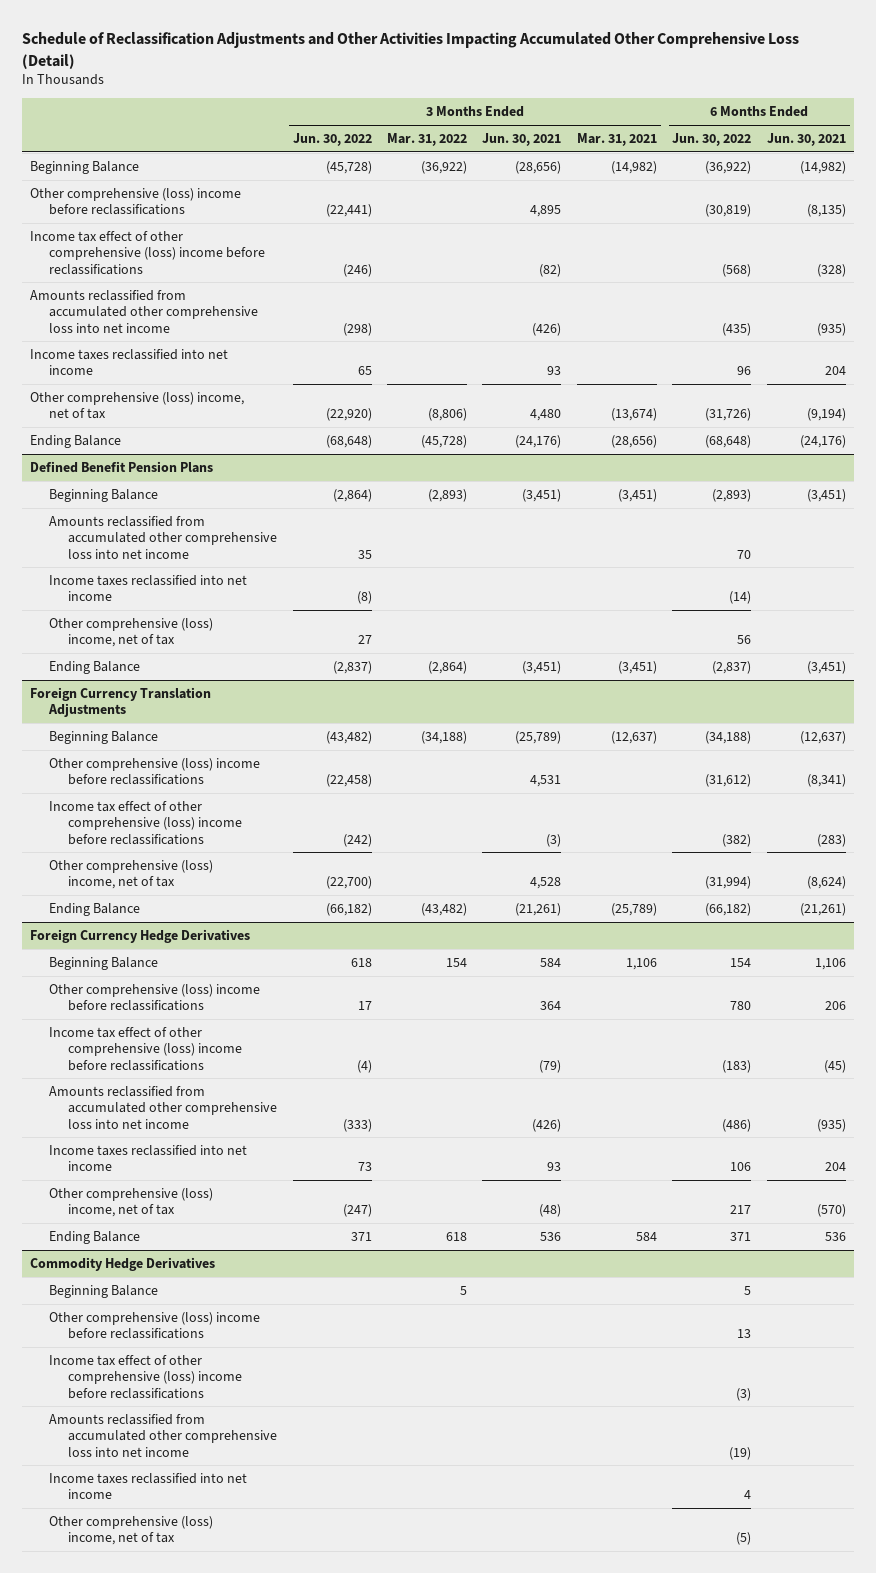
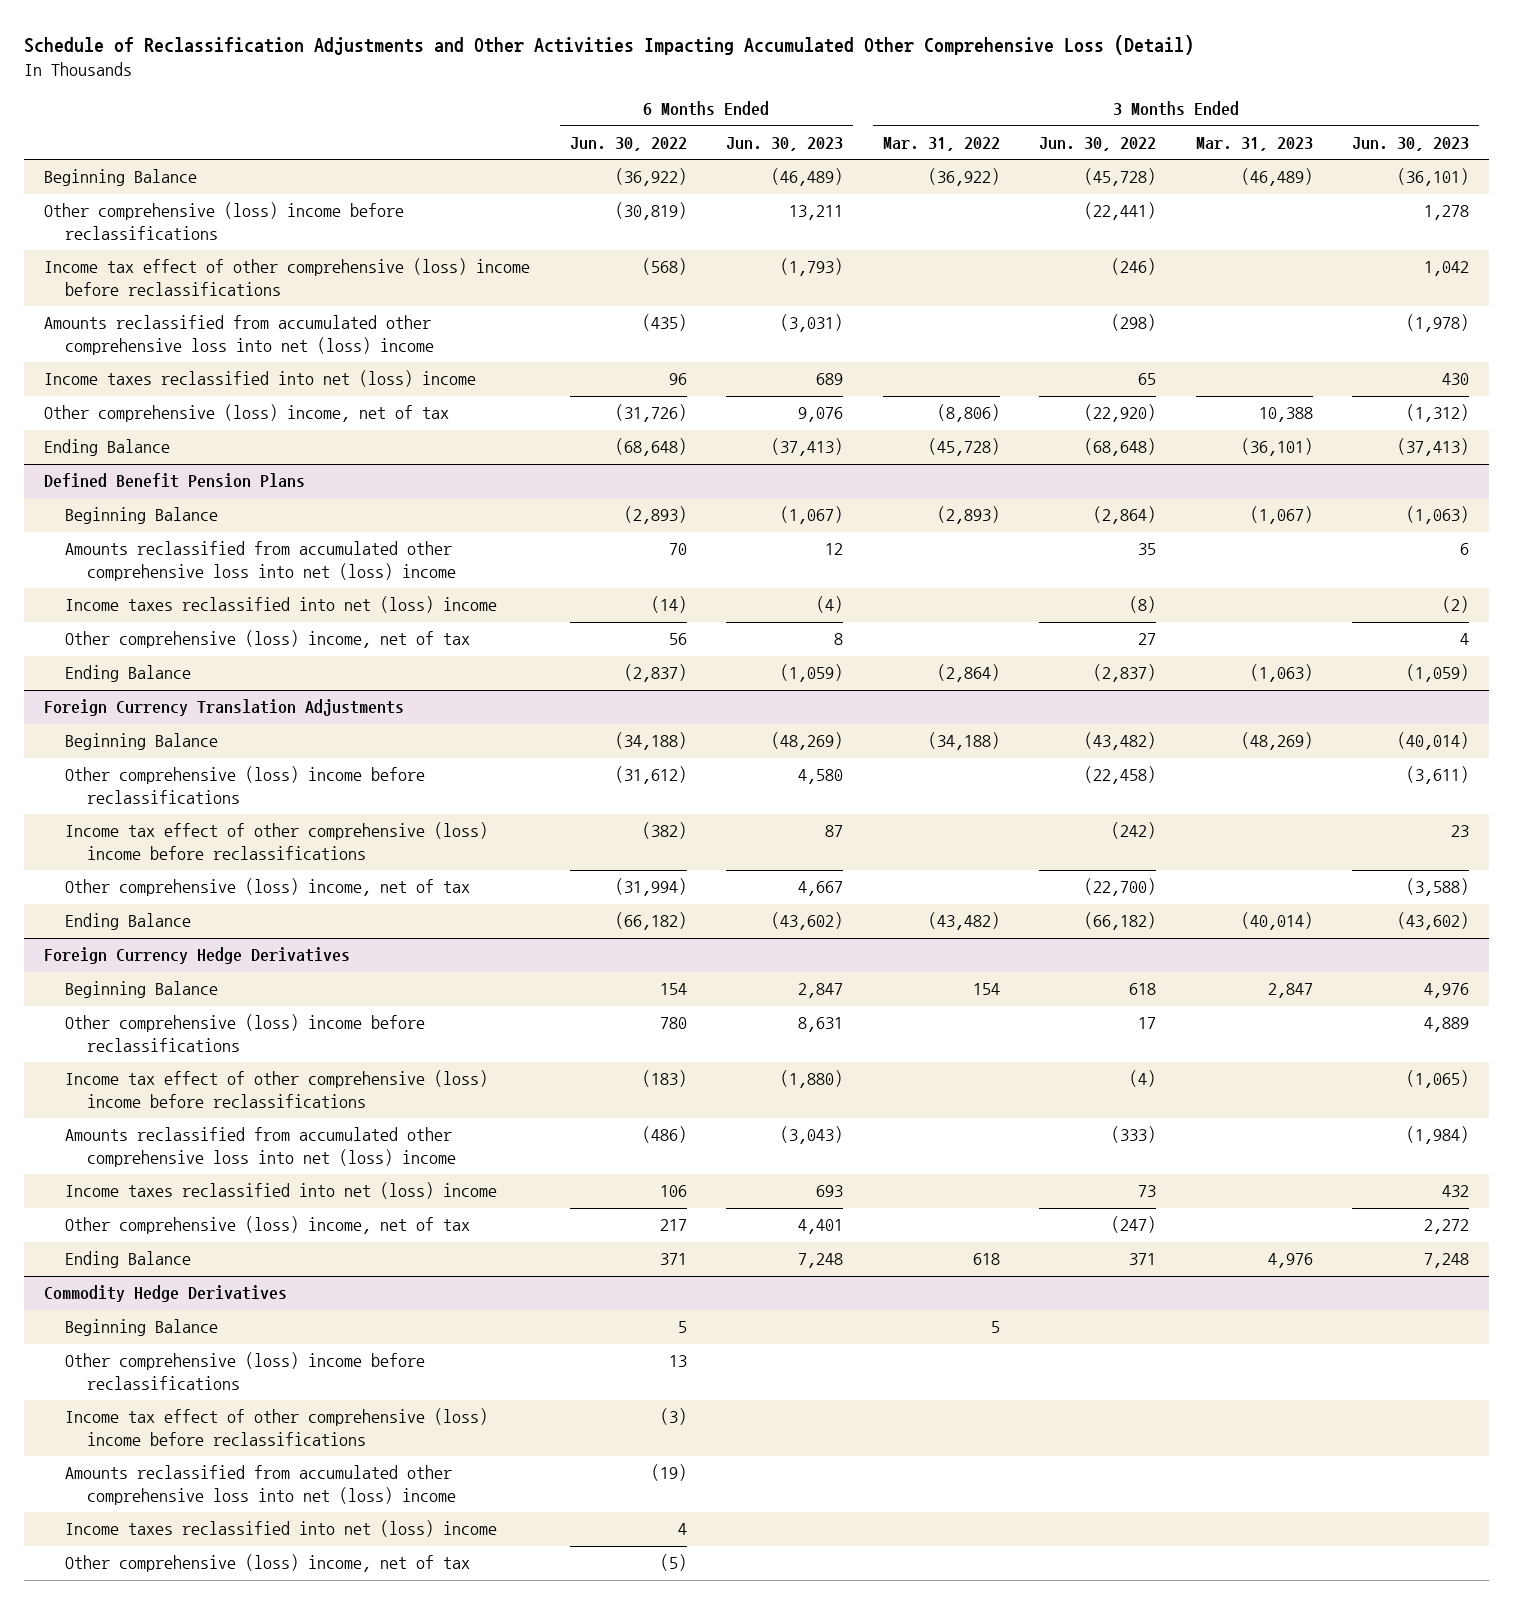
- | 3 Months Ended Jun. 30, 2022 | 3 Months Ended Mar. 31, 2022 | 3 Months Ended Jun. 30, 2021 | 3 Months Ended Mar. 31, 2021 | 6 Months Ended Jun. 30, 2022 | 6 Months Ended Jun. 30, 2021
+ | 6 Months Ended Jun. 30, 2022 | 6 Months Ended Jun. 30, 2023 | 3 Months Ended Mar. 31, 2022 | 3 Months Ended Jun. 30, 2022 | 3 Months Ended Mar. 31, 2023 | 3 Months Ended Jun. 30, 2023
- Amounts reclassified from accumulated other comprehensive loss into net income | (298) | | (426) | | (435) | (935)
- Income taxes reclassified into net income | 65 | | 93 | | 96 | 204
+ Amounts reclassified from accumulated other comprehensive loss into net (loss) income | (435) | (3,031) | | (298) | | (1,978)
+ Income taxes reclassified into net (loss) income | 96 | 689 | | 65 | | 430
@ Defined Benefit Pension Plans
- Amounts reclassified from accumulated other comprehensive loss into net income | 35 | | | | 70 |
- Income taxes reclassified into net income | (8) | | | | (14) |
+ Amounts reclassified from accumulated other comprehensive loss into net (loss) income | 70 | 12 | | 35 | | 6
+ Income taxes reclassified into net (loss) income | (14) | (4) | | (8) | | (2)
@ Foreign Currency Hedge Derivatives
- Amounts reclassified from accumulated other comprehensive loss into net income | (333) | | (426) | | (486) | (935)
- Income taxes reclassified into net income | 73 | | 93 | | 106 | 204
+ Amounts reclassified from accumulated other comprehensive loss into net (loss) income | (486) | (3,043) | | (333) | | (1,984)
+ Income taxes reclassified into net (loss) income | 106 | 693 | | 73 | | 432
@ Commodity Hedge Derivatives
- Amounts reclassified from accumulated other comprehensive loss into net income | | | | | (19) |
- Income taxes reclassified into net income | | | | | 4 |
+ Amounts reclassified from accumulated other comprehensive loss into net (loss) income | (19) | | | | |
+ Income taxes reclassified into net (loss) income | 4 | | | | |

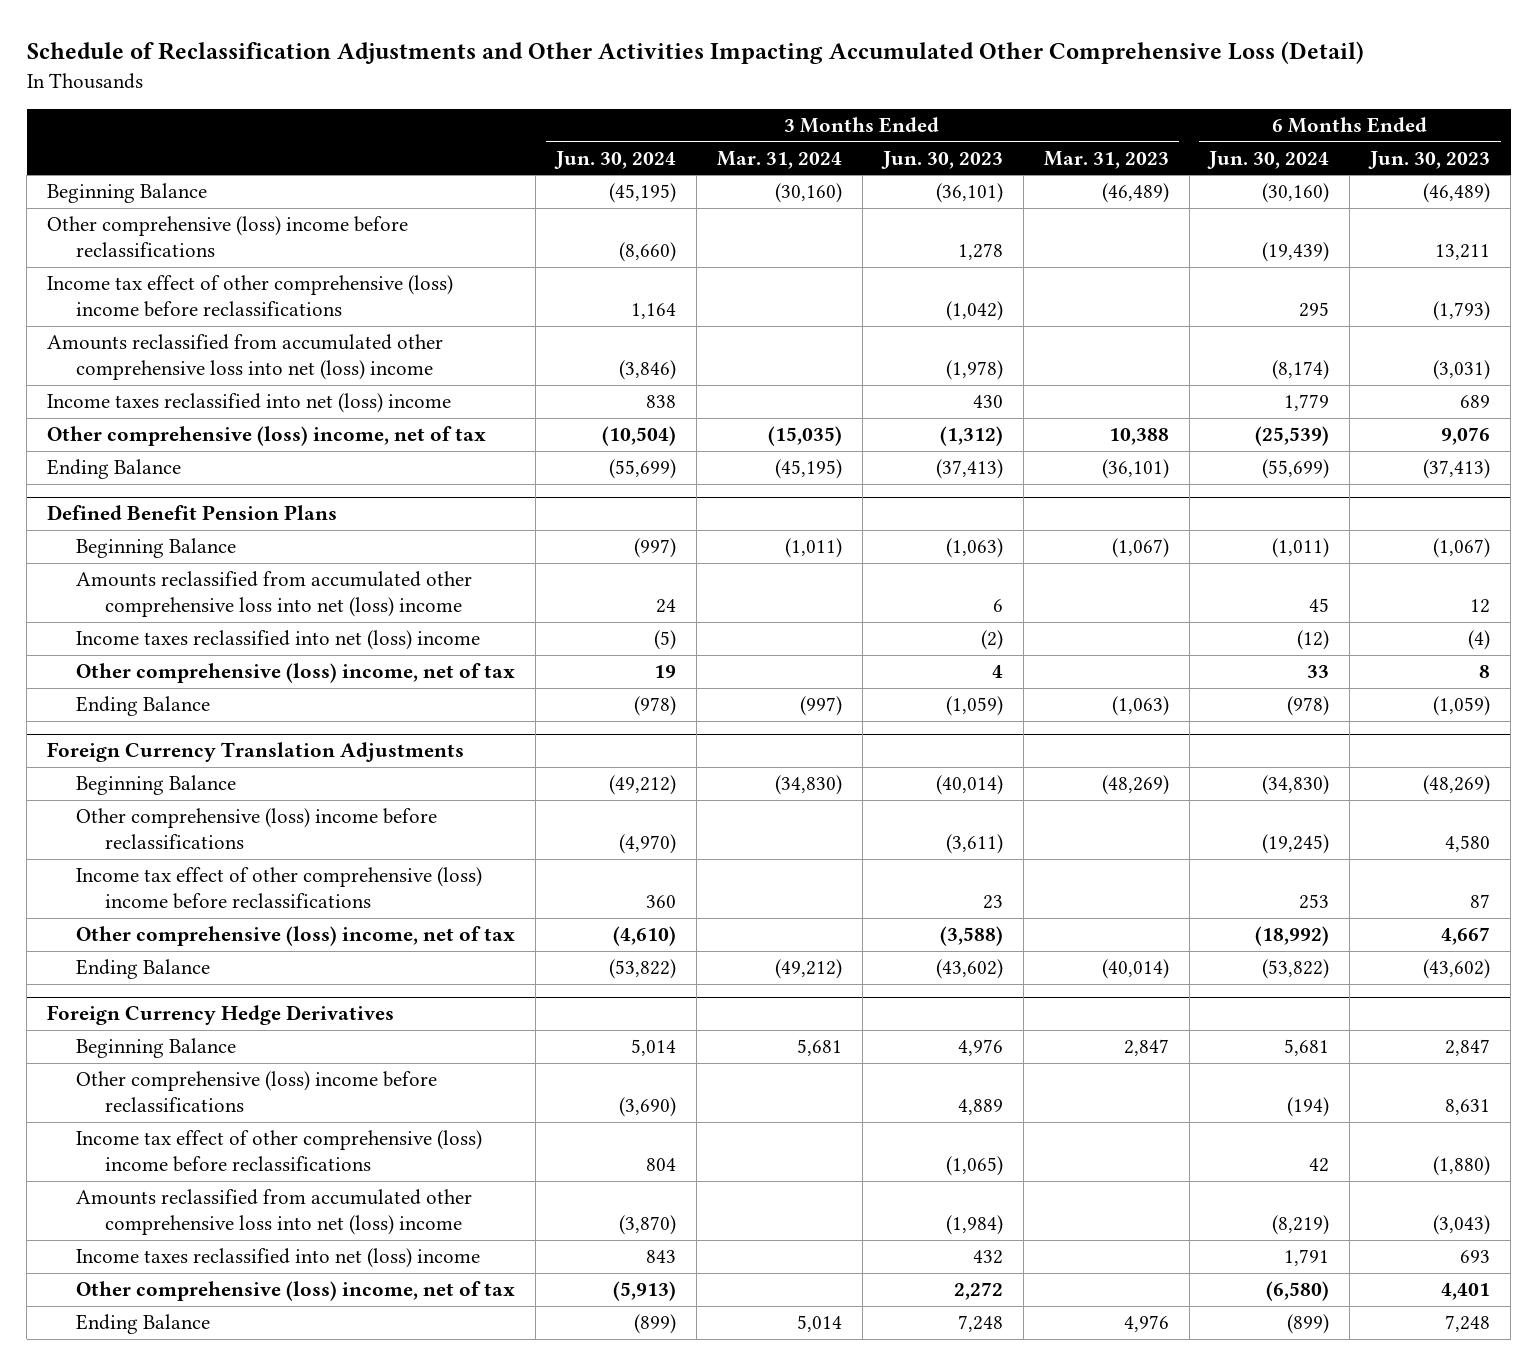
- | 6 Months Ended Jun. 30, 2022 | 6 Months Ended Jun. 30, 2023 | 3 Months Ended Mar. 31, 2022 | 3 Months Ended Jun. 30, 2022 | 3 Months Ended Mar. 31, 2023 | 3 Months Ended Jun. 30, 2023
+ | 3 Months Ended Jun. 30, 2024 | 3 Months Ended Mar. 31, 2024 | 3 Months Ended Jun. 30, 2023 | 3 Months Ended Mar. 31, 2023 | 6 Months Ended Jun. 30, 2024 | 6 Months Ended Jun. 30, 2023
- Income tax effect of other comprehensive (loss) income before reclassifications | (568) | (1,793) | | (246) | | 1,042
+ Income tax effect of other comprehensive (loss) income before reclassifications | 1,164 | | (1,042) | | 295 | (1,793)
- Commodity Hedge Derivatives
- Beginning Balance | 5 | | 5 | | |
- Other comprehensive (loss) income before reclassifications | 13 | | | | |
- Income tax effect of other comprehensive (loss) income before reclassifications | (3) | | | | |
- Amounts reclassified from accumulated other comprehensive loss into net (loss) income | (19) | | | | |
- Income taxes reclassified into net (loss) income | 4 | | | | |
- Other comprehensive (loss) income, net of tax | (5) | | | | |

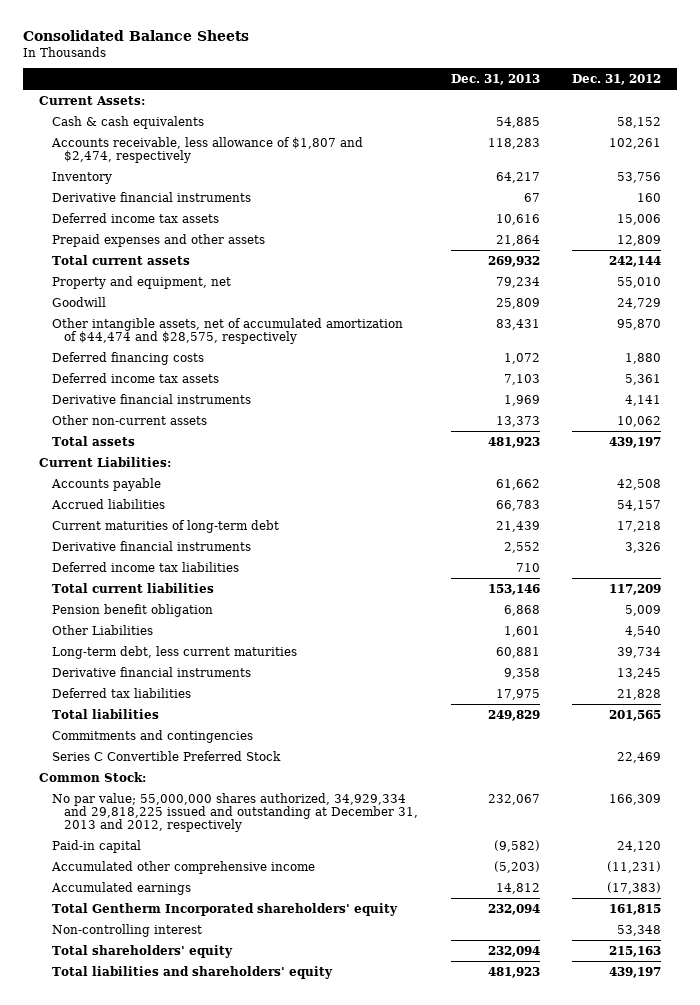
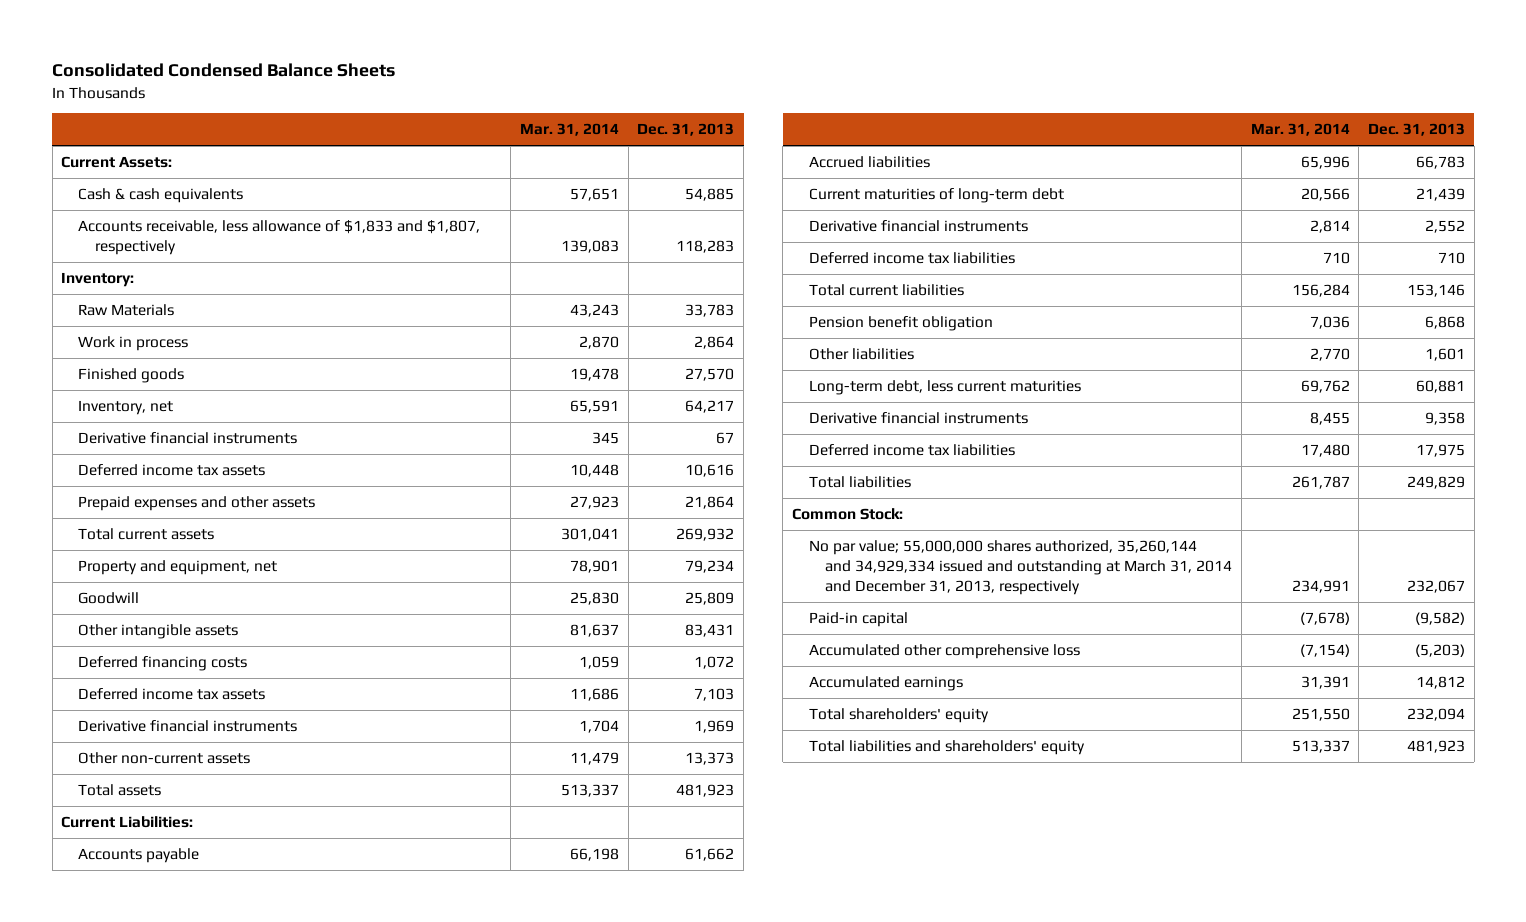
- Consolidated Balance Sheets
+ Consolidated Condensed Balance Sheets
- | Dec. 31, 2013 | Dec. 31, 2012
+ | Mar. 31, 2014 | Dec. 31, 2013
- Accounts receivable, less allowance of $1,807 and $2,474, respectively | 118,283 | 102,261
- Inventory | 64,217 | 53,756
+ Accounts receivable, less allowance of $1,833 and $1,807, respectively | 139,083 | 118,283
+ Inventory:
+ Raw Materials | 43,243 | 33,783
+ Work in process | 2,870 | 2,864
+ Finished goods | 19,478 | 27,570
+ Inventory, net | 65,591 | 64,217
- Other intangible assets, net of accumulated amortization of $44,474 and $28,575, respectively | 83,431 | 95,870
+ Other intangible assets | 81,637 | 83,431
- Other Liabilities | 1,601 | 4,540
+ Other liabilities | 2,770 | 1,601
- Deferred tax liabilities | 17,975 | 21,828
+ Deferred income tax liabilities | 17,480 | 17,975
- Commitments and contingencies
- Series C Convertible Preferred Stock | | 22,469
- No par value; 55,000,000 shares authorized, 34,929,334 and 29,818,225 issued and outstanding at December 31, 2013 and 2012, respectively | 232,067 | 166,309
+ No par value; 55,000,000 shares authorized, 35,260,144 and 34,929,334 issued and outstanding at March 31, 2014 and December 31, 2013, respectively | 234,991 | 232,067
- Accumulated other comprehensive income | (5,203) | (11,231)
+ Accumulated other comprehensive loss | (7,154) | (5,203)
- Total Gentherm Incorporated shareholders' equity | 232,094 | 161,815
- Non-controlling interest | | 53,348

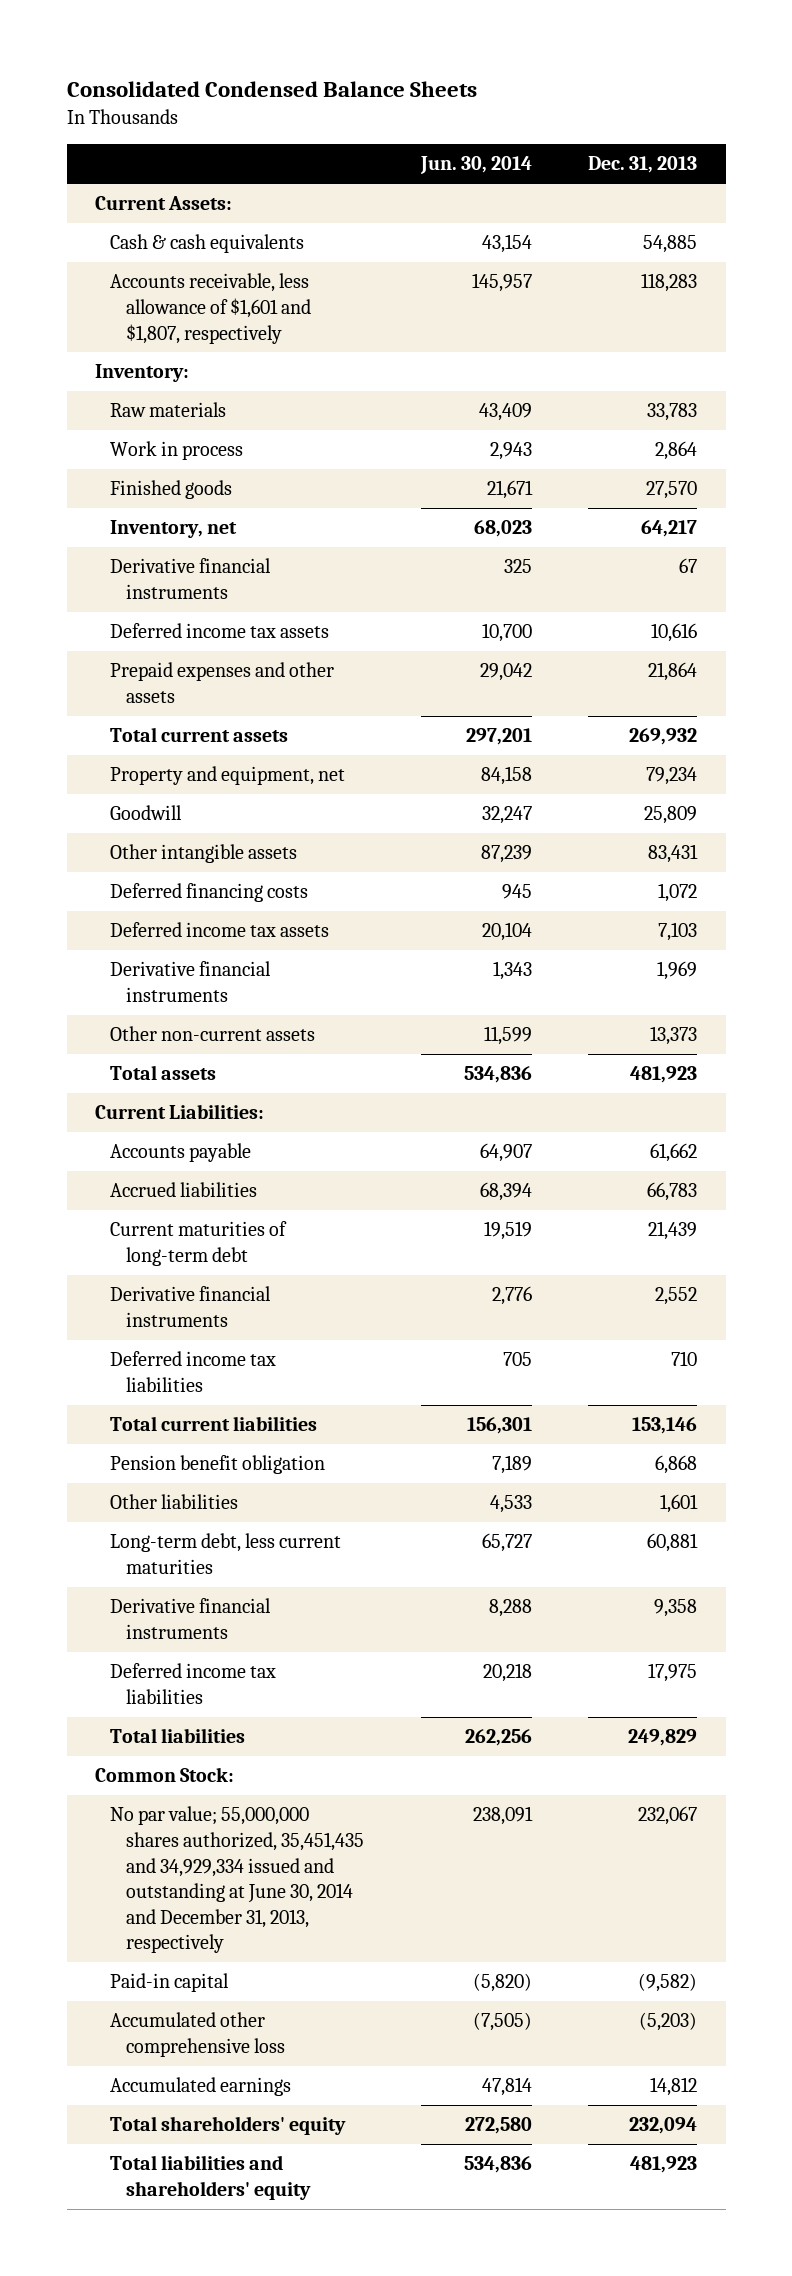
- | Mar. 31, 2014 | Dec. 31, 2013
+ | Jun. 30, 2014 | Dec. 31, 2013
- Accounts receivable, less allowance of $1,833 and $1,807, respectively | 139,083 | 118,283
+ Accounts receivable, less allowance of $1,601 and $1,807, respectively | 145,957 | 118,283
- Raw Materials | 43,243 | 33,783
+ Raw materials | 43,409 | 33,783
- No par value; 55,000,000 shares authorized, 35,260,144 and 34,929,334 issued and outstanding at March 31, 2014 and December 31, 2013, respectively | 234,991 | 232,067
+ No par value; 55,000,000 shares authorized, 35,451,435 and 34,929,334 issued and outstanding at June 30, 2014 and December 31, 2013, respectively | 238,091 | 232,067

